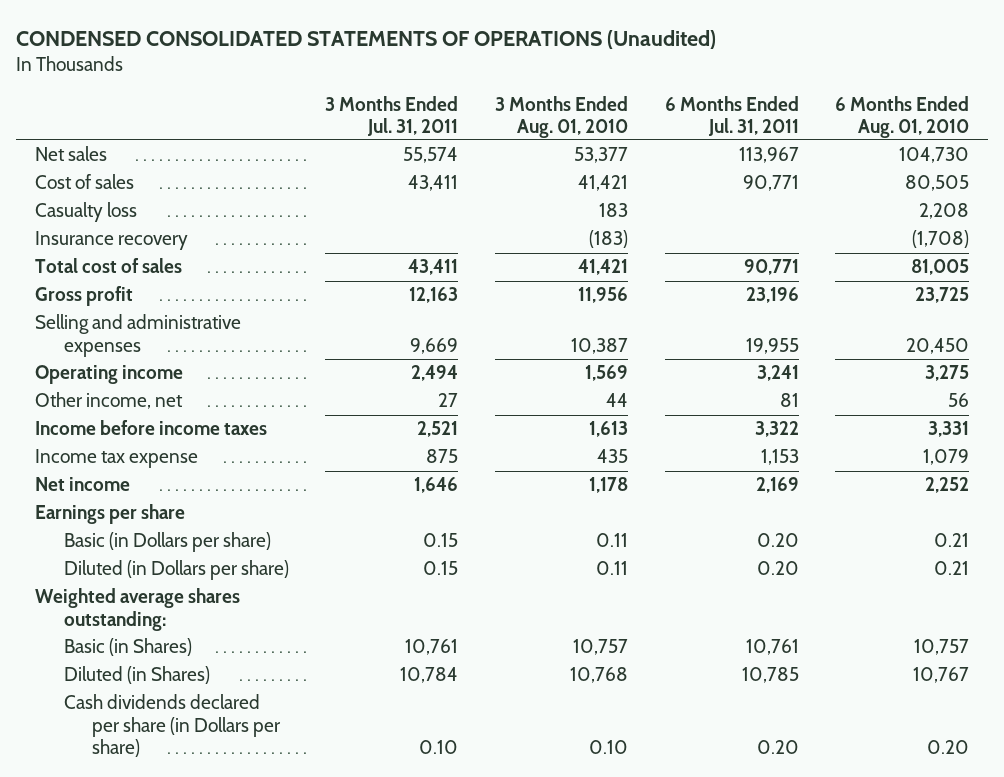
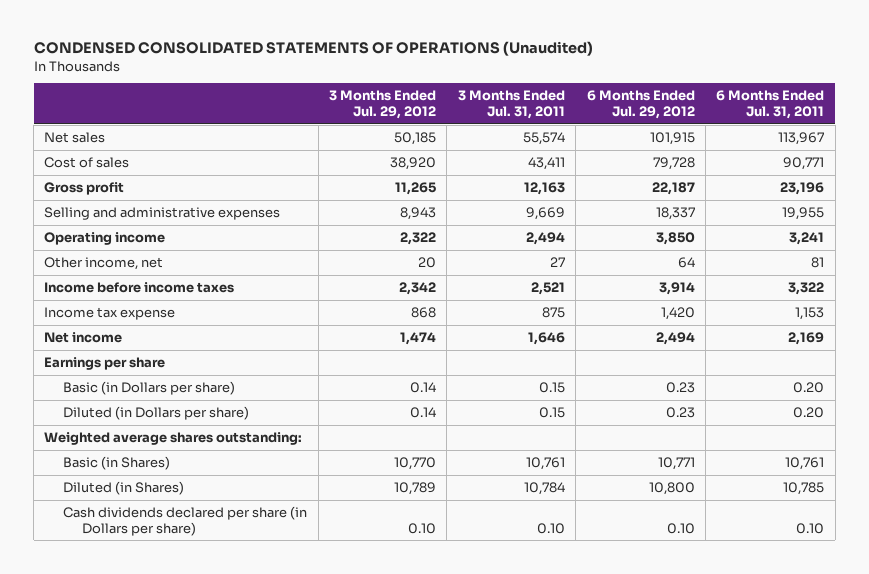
- | 3 Months Ended Jul. 31, 2011 | 3 Months Ended Aug. 01, 2010 | 6 Months Ended Jul. 31, 2011 | 6 Months Ended Aug. 01, 2010
+ | 3 Months Ended Jul. 29, 2012 | 3 Months Ended Jul. 31, 2011 | 6 Months Ended Jul. 29, 2012 | 6 Months Ended Jul. 31, 2011
- Casualty loss | | 183 | | 2,208
- Insurance recovery | | (183) | | (1,708)
- Total cost of sales | 43,411 | 41,421 | 90,771 | 81,005
- Cash dividends declared per share (in Dollars per share) | 0.10 | 0.10 | 0.20 | 0.20
+ Cash dividends declared per share (in Dollars per share) | 0.10 | 0.10 | 0.10 | 0.10

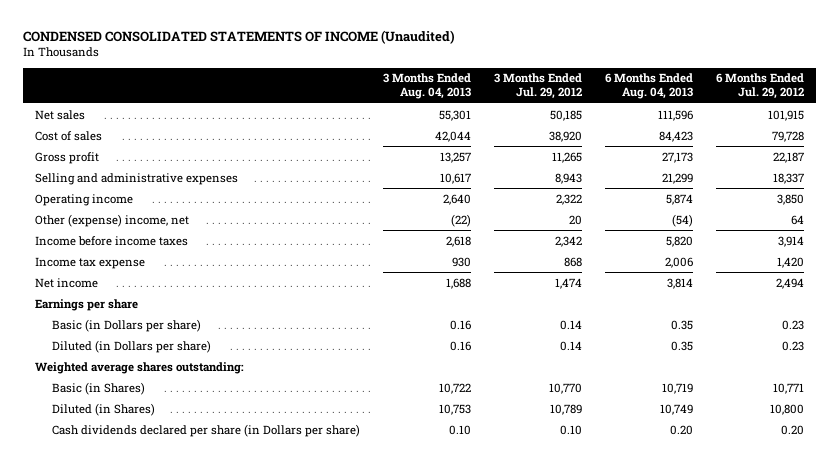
- CONDENSED CONSOLIDATED STATEMENTS OF OPERATIONS (Unaudited)
+ CONDENSED CONSOLIDATED STATEMENTS OF INCOME (Unaudited)
- | 3 Months Ended Jul. 29, 2012 | 3 Months Ended Jul. 31, 2011 | 6 Months Ended Jul. 29, 2012 | 6 Months Ended Jul. 31, 2011
+ | 3 Months Ended Aug. 04, 2013 | 3 Months Ended Jul. 29, 2012 | 6 Months Ended Aug. 04, 2013 | 6 Months Ended Jul. 29, 2012
- Other income, net | 20 | 27 | 64 | 81
+ Other (expense) income, net | (22) | 20 | (54) | 64
- Cash dividends declared per share (in Dollars per share) | 0.10 | 0.10 | 0.10 | 0.10
+ Cash dividends declared per share (in Dollars per share) | 0.10 | 0.10 | 0.20 | 0.20

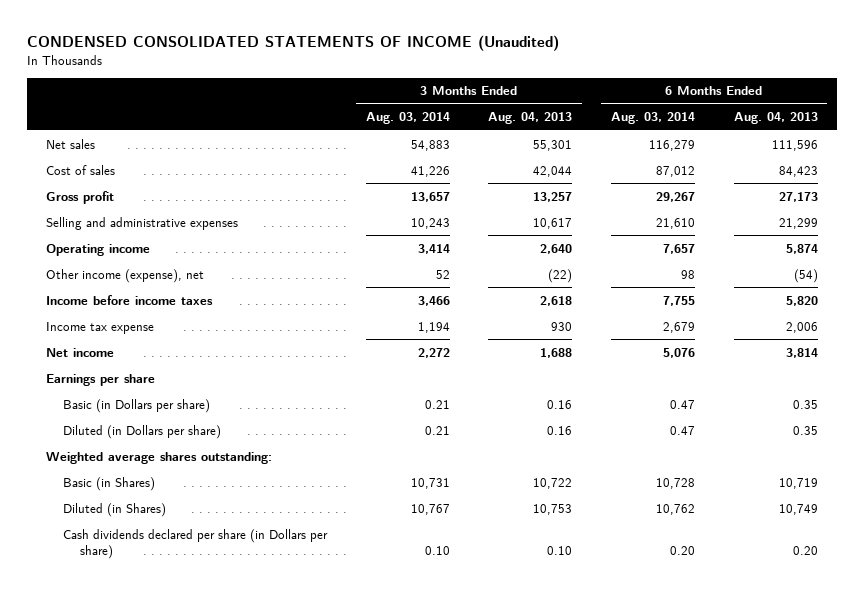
- | 3 Months Ended Aug. 04, 2013 | 3 Months Ended Jul. 29, 2012 | 6 Months Ended Aug. 04, 2013 | 6 Months Ended Jul. 29, 2012
+ | 3 Months Ended Aug. 03, 2014 | 3 Months Ended Aug. 04, 2013 | 6 Months Ended Aug. 03, 2014 | 6 Months Ended Aug. 04, 2013
- Other (expense) income, net | (22) | 20 | (54) | 64
+ Other income (expense), net | 52 | (22) | 98 | (54)

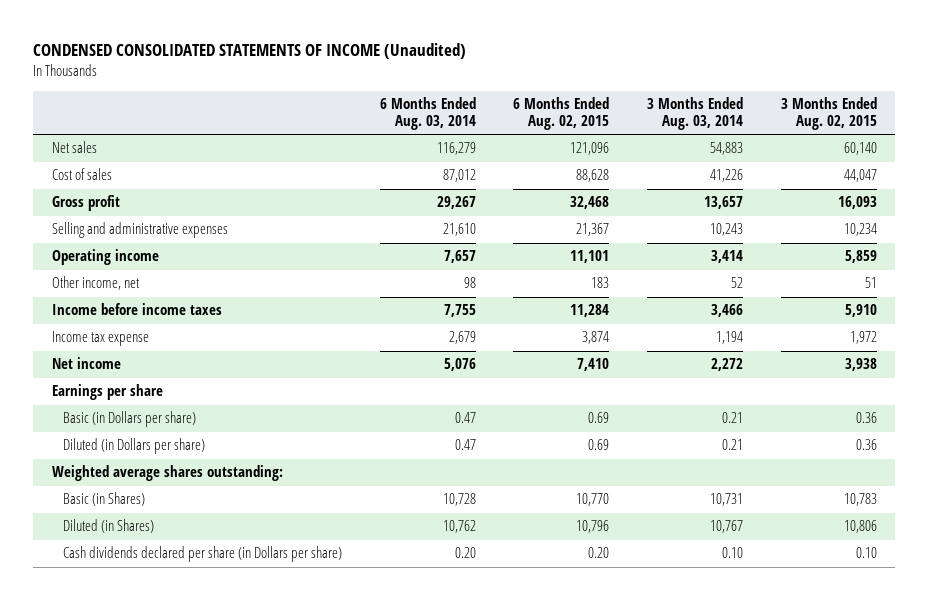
- | 3 Months Ended Aug. 03, 2014 | 3 Months Ended Aug. 04, 2013 | 6 Months Ended Aug. 03, 2014 | 6 Months Ended Aug. 04, 2013
+ | 6 Months Ended Aug. 03, 2014 | 6 Months Ended Aug. 02, 2015 | 3 Months Ended Aug. 03, 2014 | 3 Months Ended Aug. 02, 2015
- Other income (expense), net | 52 | (22) | 98 | (54)
+ Other income, net | 98 | 183 | 52 | 51

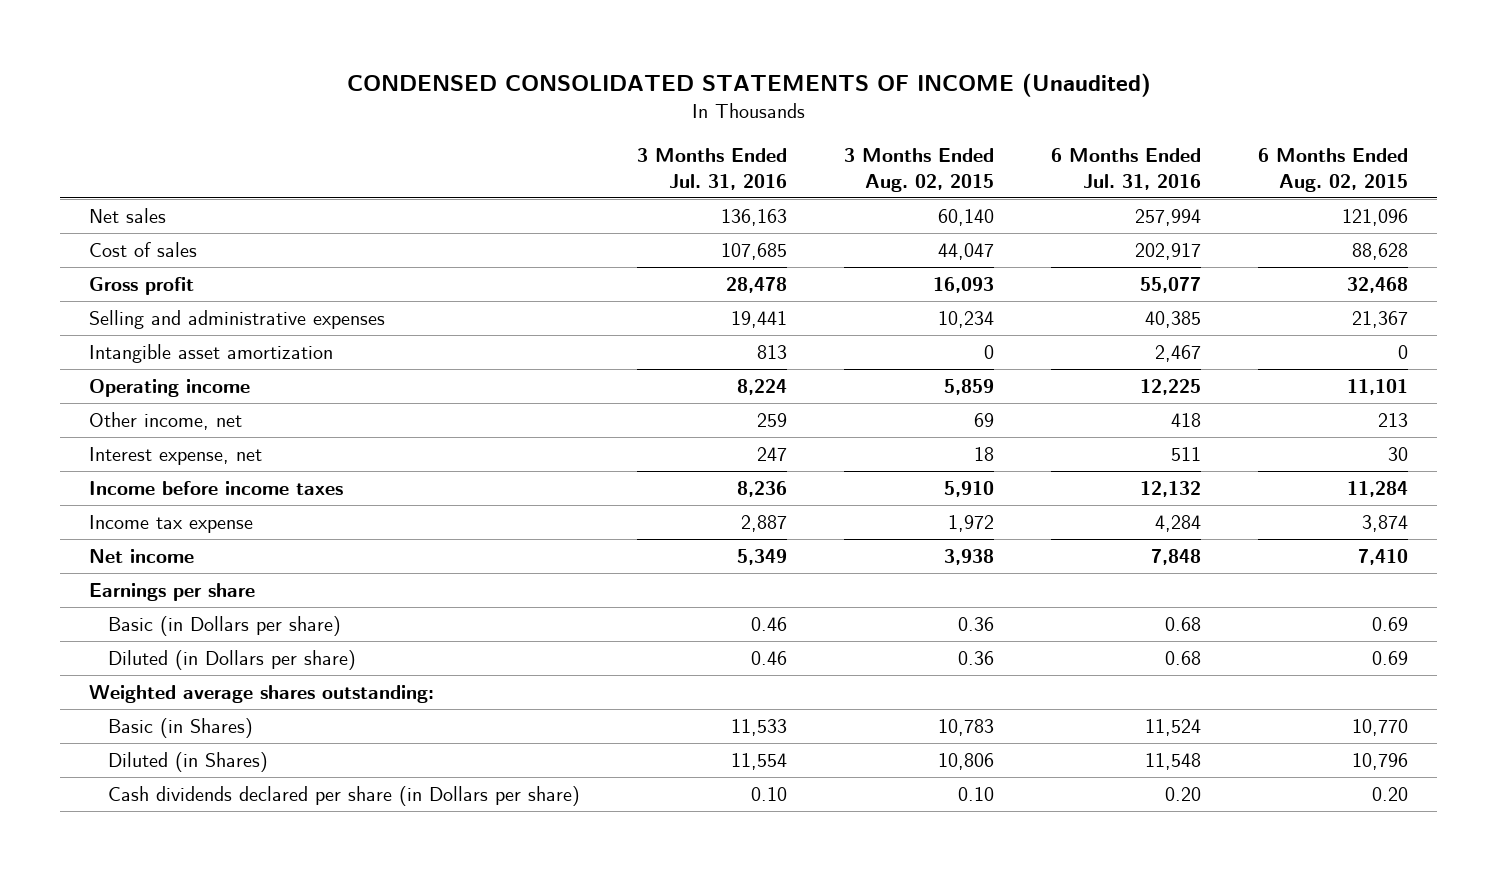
- | 6 Months Ended Aug. 03, 2014 | 6 Months Ended Aug. 02, 2015 | 3 Months Ended Aug. 03, 2014 | 3 Months Ended Aug. 02, 2015
+ | 3 Months Ended Jul. 31, 2016 | 3 Months Ended Aug. 02, 2015 | 6 Months Ended Jul. 31, 2016 | 6 Months Ended Aug. 02, 2015
+ Intangible asset amortization | 813 | 0 | 2,467 | 0
- Other income, net | 98 | 183 | 52 | 51
+ Other income, net | 259 | 69 | 418 | 213
+ Interest expense, net | 247 | 18 | 511 | 30

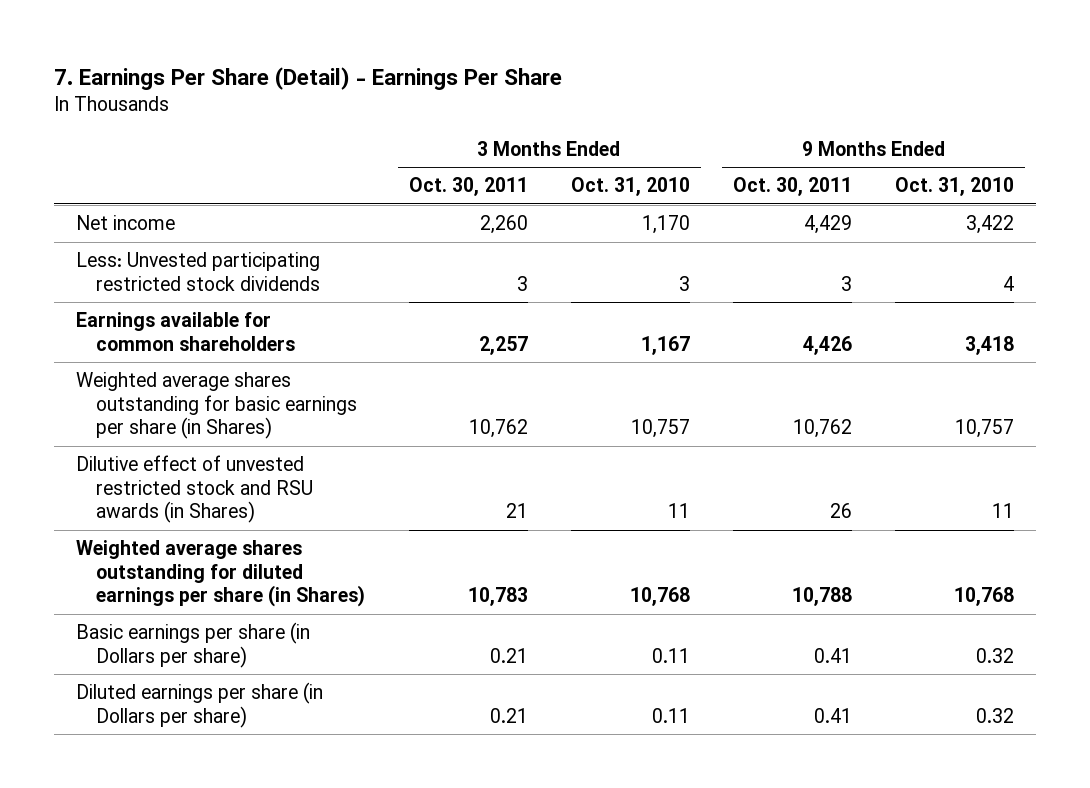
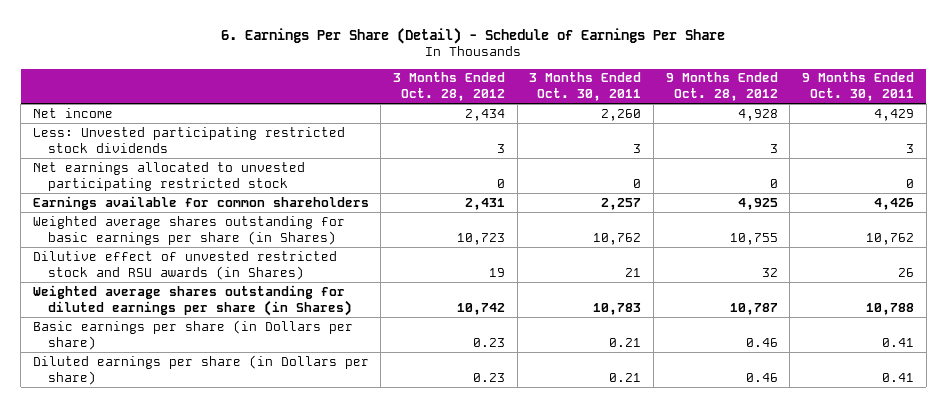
- 7. Earnings Per Share (Detail) - Earnings Per Share
+ 6. Earnings Per Share (Detail) - Schedule of Earnings Per Share
- | 3 Months Ended Oct. 30, 2011 | 3 Months Ended Oct. 31, 2010 | 9 Months Ended Oct. 30, 2011 | 9 Months Ended Oct. 31, 2010
+ | 3 Months Ended Oct. 28, 2012 | 3 Months Ended Oct. 30, 2011 | 9 Months Ended Oct. 28, 2012 | 9 Months Ended Oct. 30, 2011
+ Net earnings allocated to unvested participating restricted stock | 0 | 0 | 0 | 0

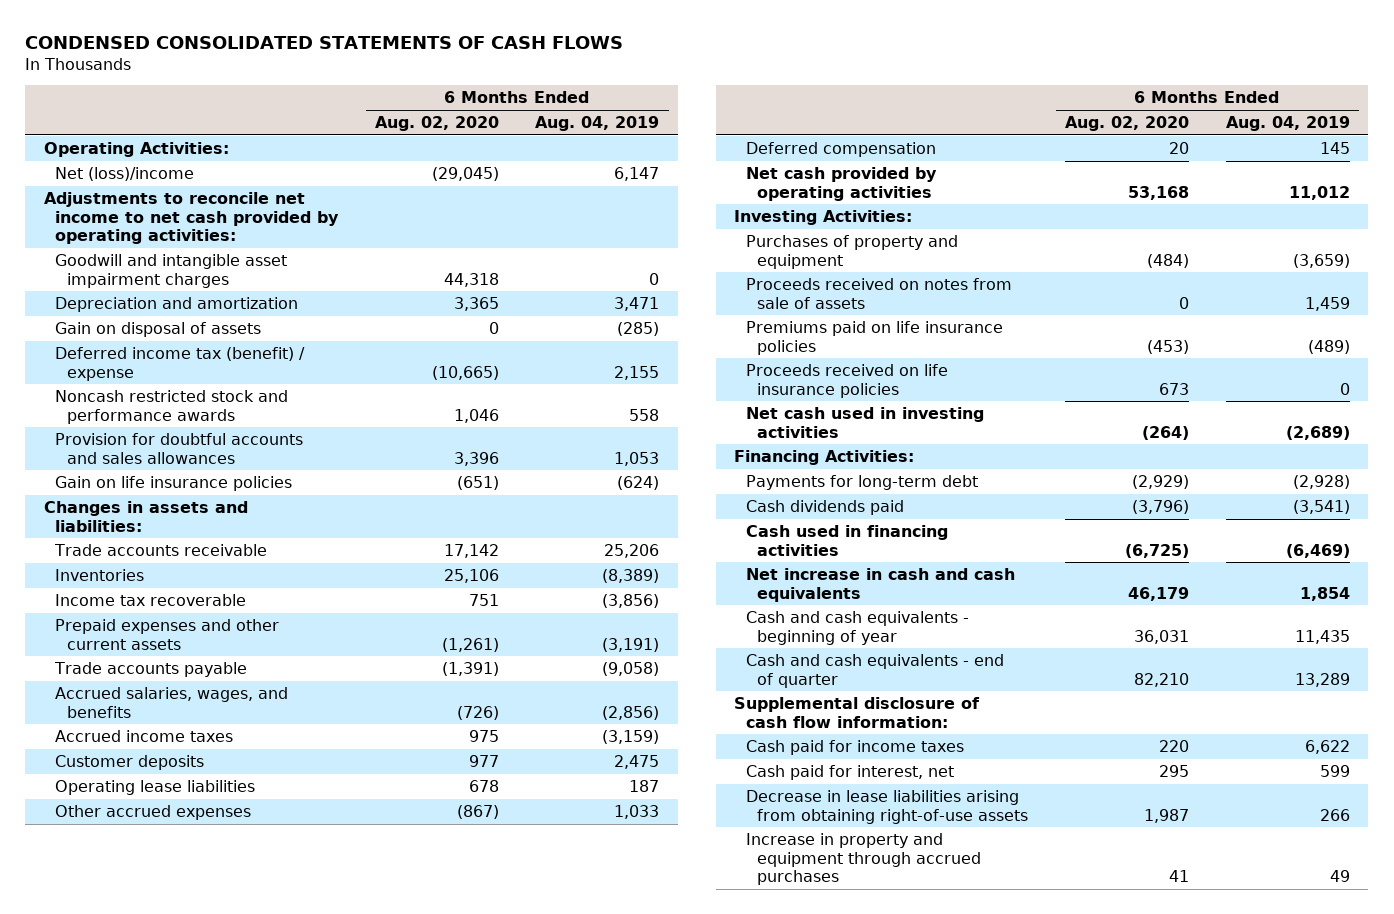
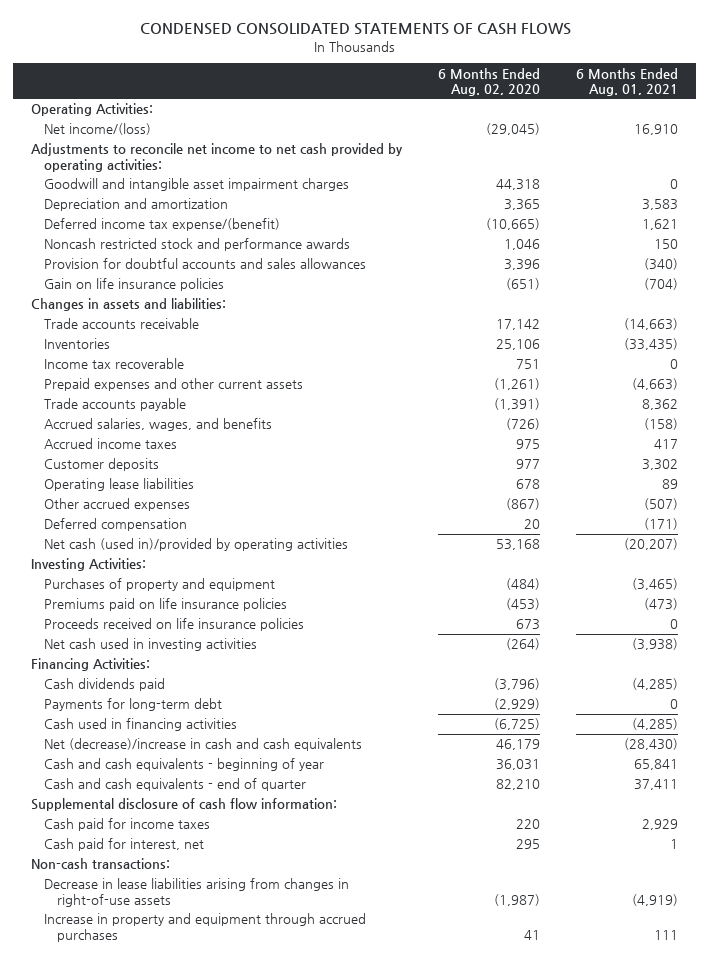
- | 6 Months Ended Aug. 02, 2020 | 6 Months Ended Aug. 04, 2019
+ | 6 Months Ended Aug. 02, 2020 | 6 Months Ended Aug. 01, 2021
- Net (loss)/income | (29,045) | 6,147
+ Net income/(loss) | (29,045) | 16,910
- Gain on disposal of assets | 0 | (285)
- Deferred income tax (benefit) / expense | (10,665) | 2,155
+ Deferred income tax expense/(benefit) | (10,665) | 1,621
- Net cash provided by operating activities | 53,168 | 11,012
+ Net cash (used in)/provided by operating activities | 53,168 | (20,207)
- Proceeds received on notes from sale of assets | 0 | 1,459
moved down: Payments for long-term debt | (2,929) | 0
- Net increase in cash and cash equivalents | 46,179 | 1,854
+ Net (decrease)/increase in cash and cash equivalents | 46,179 | (28,430)
- Decrease in lease liabilities arising from obtaining right-of-use assets | 1,987 | 266
+ Non-cash transactions:
+ Decrease in lease liabilities arising from changes in right-of-use assets | (1,987) | (4,919)

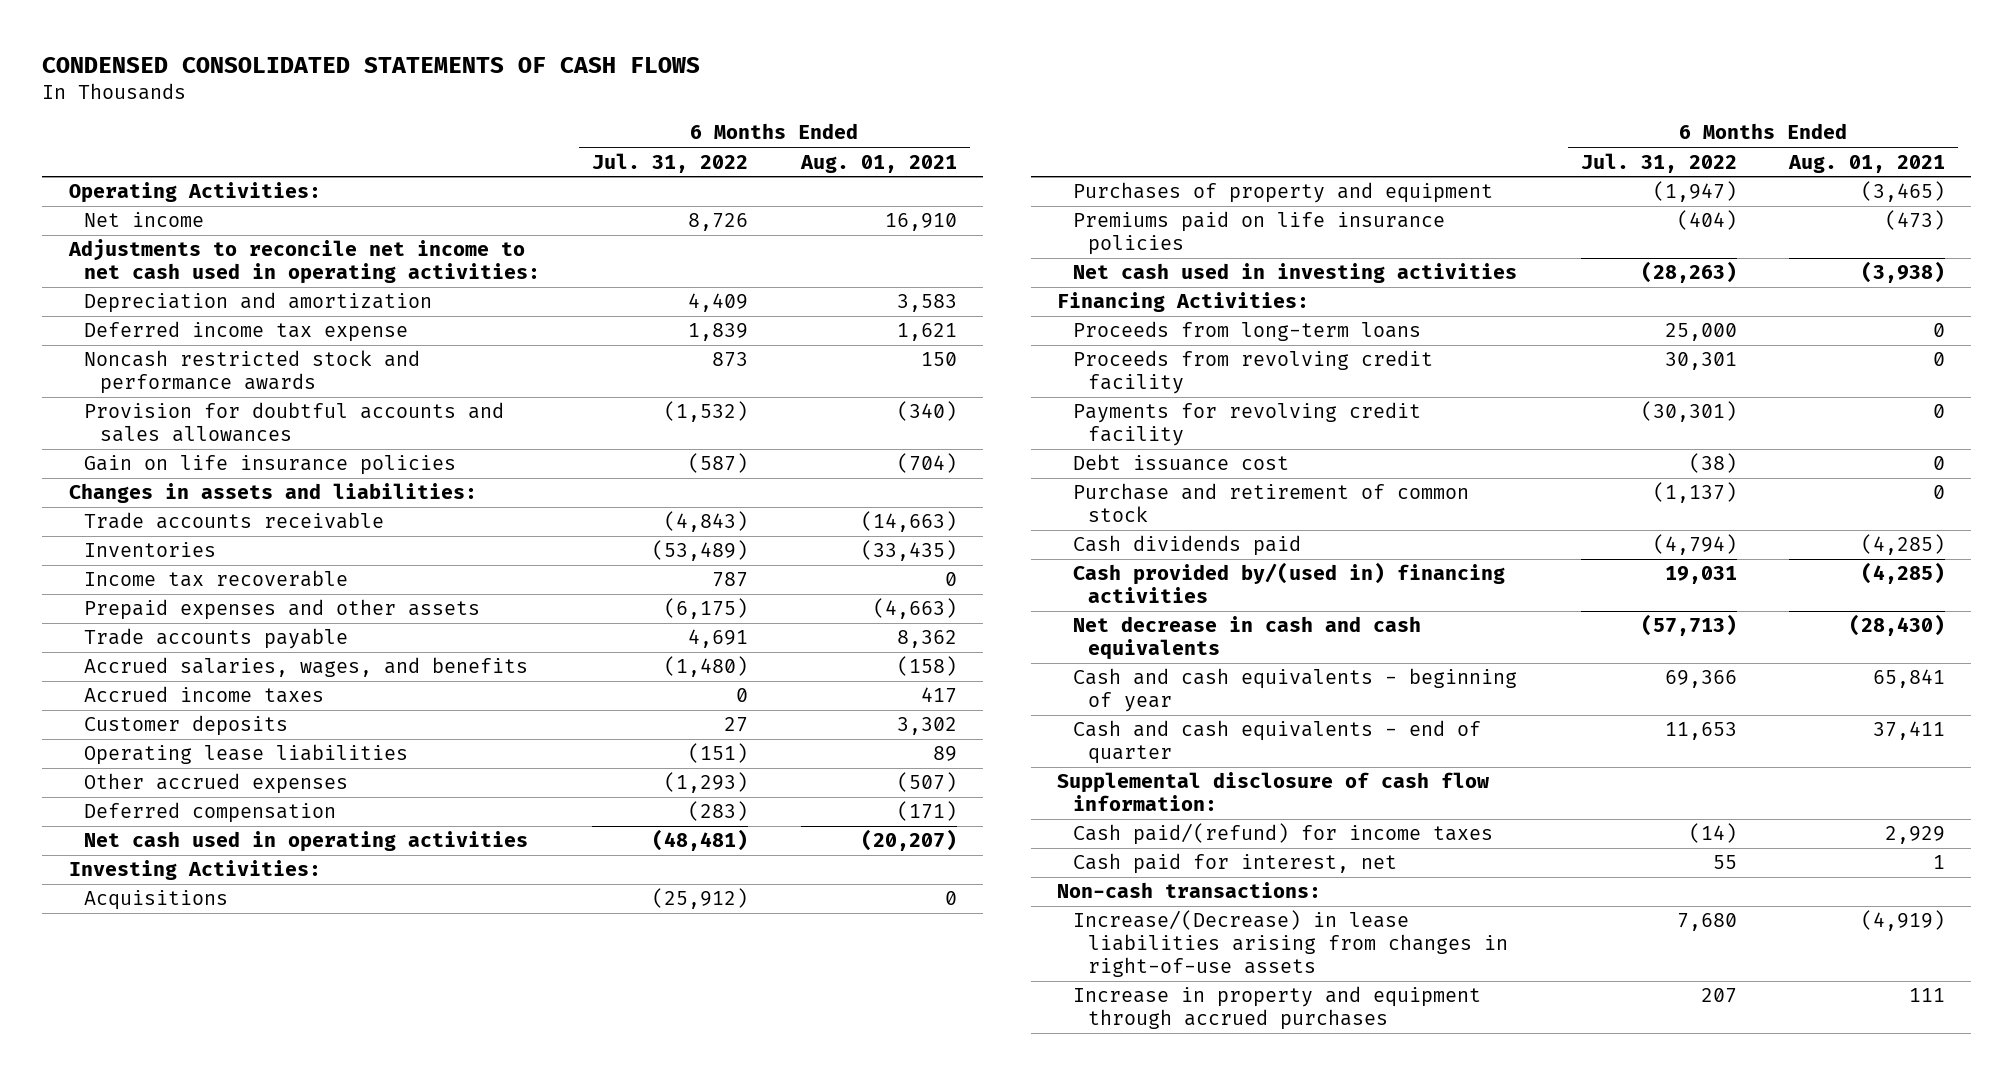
- | 6 Months Ended Aug. 02, 2020 | 6 Months Ended Aug. 01, 2021
+ | 6 Months Ended Jul. 31, 2022 | 6 Months Ended Aug. 01, 2021
- Net income/(loss) | (29,045) | 16,910
- Adjustments to reconcile net income to net cash provided by operating activities:
- Goodwill and intangible asset impairment charges | 44,318 | 0
+ Net income | 8,726 | 16,910
+ Adjustments to reconcile net income to net cash used in operating activities:
- Deferred income tax expense/(benefit) | (10,665) | 1,621
+ Deferred income tax expense | 1,839 | 1,621
- Prepaid expenses and other current assets | (1,261) | (4,663)
+ Prepaid expenses and other assets | (6,175) | (4,663)
- Net cash (used in)/provided by operating activities | 53,168 | (20,207)
+ Net cash used in operating activities | (48,481) | (20,207)
+ Acquisitions | (25,912) | 0
- Proceeds received on life insurance policies | 673 | 0
+ Proceeds from long-term loans | 25,000 | 0
+ Proceeds from revolving credit facility | 30,301 | 0
+ Payments for revolving credit facility | (30,301) | 0
+ Debt issuance cost | (38) | 0
+ Purchase and retirement of common stock | (1,137) | 0
- Payments for long-term debt | (2,929) | 0
- Cash used in financing activities | (6,725) | (4,285)
- Net (decrease)/increase in cash and cash equivalents | 46,179 | (28,430)
+ Cash provided by/(used in) financing activities | 19,031 | (4,285)
+ Net decrease in cash and cash equivalents | (57,713) | (28,430)
- Cash paid for income taxes | 220 | 2,929
+ Cash paid/(refund) for income taxes | (14) | 2,929
- Decrease in lease liabilities arising from changes in right-of-use assets | (1,987) | (4,919)
+ Increase/(Decrease) in lease liabilities arising from changes in right-of-use assets | 7,680 | (4,919)

